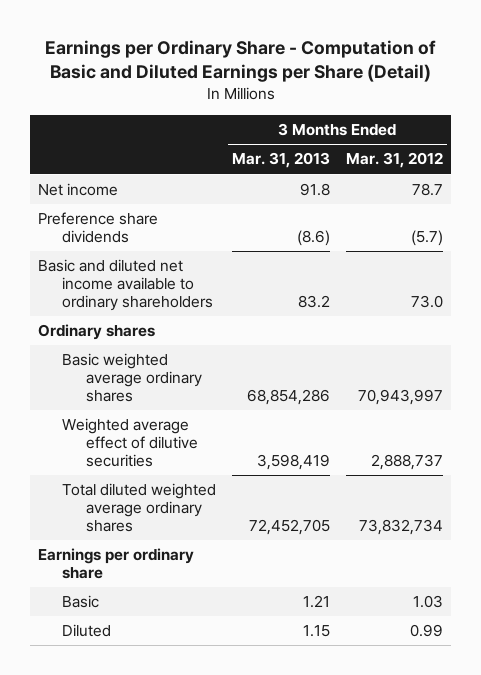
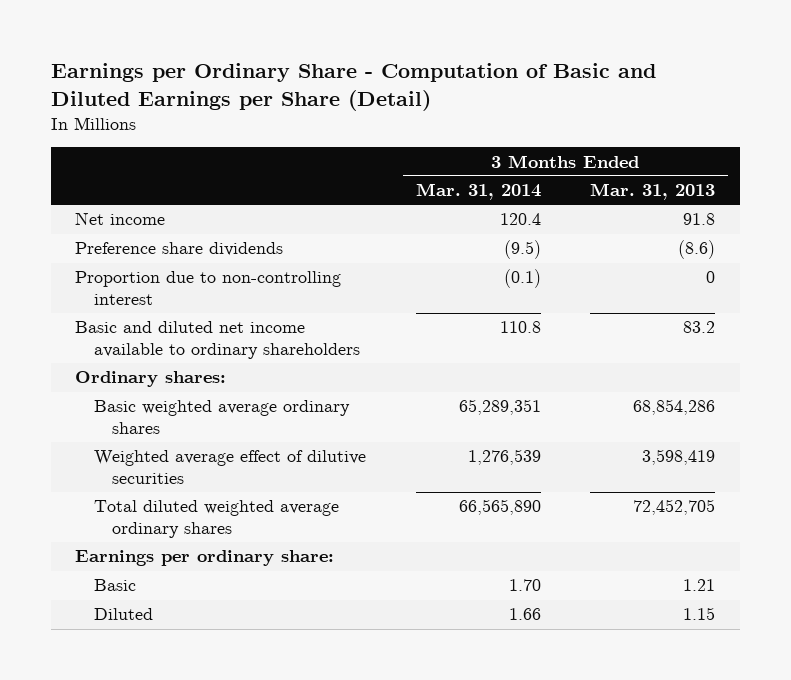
- | 3 Months Ended Mar. 31, 2013 | 3 Months Ended Mar. 31, 2012
+ | 3 Months Ended Mar. 31, 2014 | 3 Months Ended Mar. 31, 2013
+ Proportion due to non-controlling interest | (0.1) | 0
- Ordinary shares
+ Ordinary shares:
- Earnings per ordinary share
+ Earnings per ordinary share:

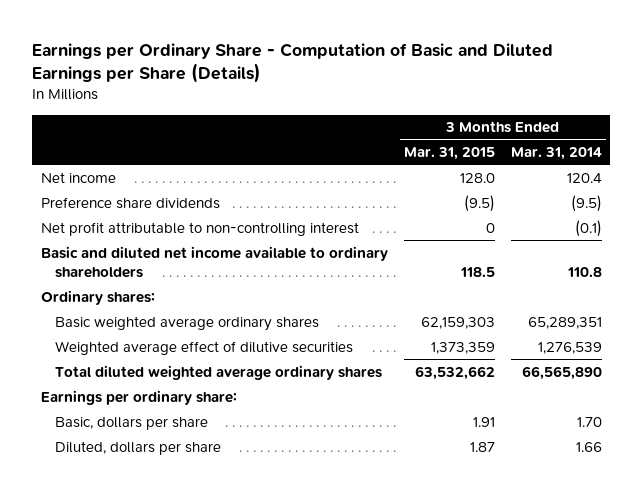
- Earnings per Ordinary Share - Computation of Basic and Diluted Earnings per Share (Detail)
+ Earnings per Ordinary Share - Computation of Basic and Diluted Earnings per Share (Details)
- | 3 Months Ended Mar. 31, 2014 | 3 Months Ended Mar. 31, 2013
+ | 3 Months Ended Mar. 31, 2015 | 3 Months Ended Mar. 31, 2014
- Proportion due to non-controlling interest | (0.1) | 0
+ Net profit attributable to non-controlling interest | 0 | (0.1)
- Basic | 1.70 | 1.21
- Diluted | 1.66 | 1.15
+ Basic, dollars per share | 1.91 | 1.70
+ Diluted, dollars per share | 1.87 | 1.66

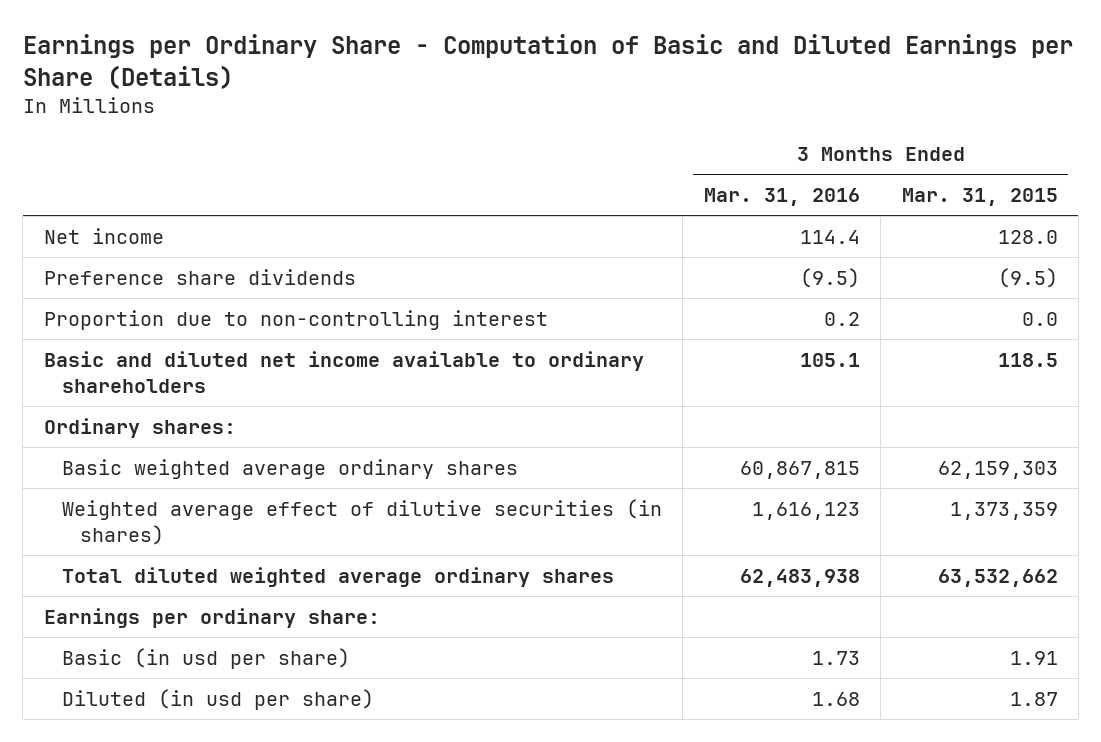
- | 3 Months Ended Mar. 31, 2015 | 3 Months Ended Mar. 31, 2014
+ | 3 Months Ended Mar. 31, 2016 | 3 Months Ended Mar. 31, 2015
- Net profit attributable to non-controlling interest | 0 | (0.1)
+ Proportion due to non-controlling interest | 0.2 | 0.0
- Weighted average effect of dilutive securities | 1,373,359 | 1,276,539
+ Weighted average effect of dilutive securities (in shares) | 1,616,123 | 1,373,359
- Basic, dollars per share | 1.91 | 1.70
- Diluted, dollars per share | 1.87 | 1.66
+ Basic (in usd per share) | 1.73 | 1.91
+ Diluted (in usd per share) | 1.68 | 1.87

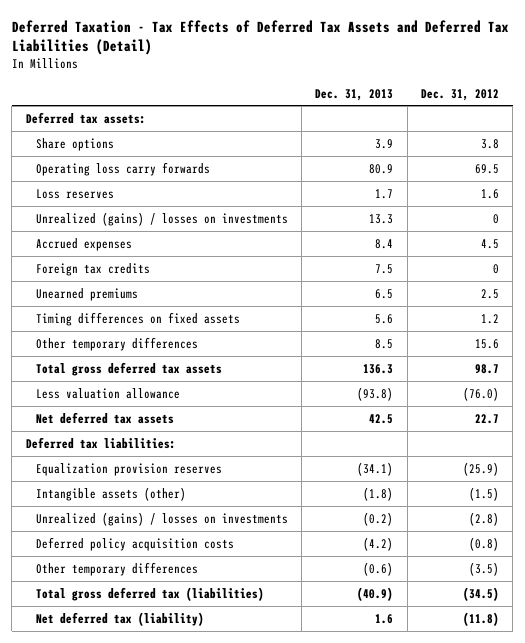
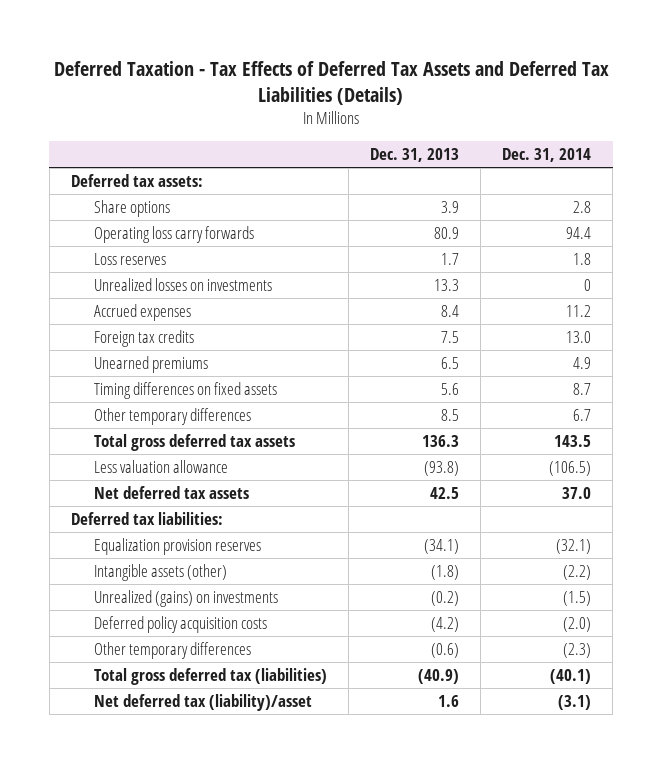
- Deferred Taxation - Tax Effects of Deferred Tax Assets and Deferred Tax Liabilities (Detail)
+ Deferred Taxation - Tax Effects of Deferred Tax Assets and Deferred Tax Liabilities (Details)
- | Dec. 31, 2013 | Dec. 31, 2012
+ | Dec. 31, 2013 | Dec. 31, 2014
- Unrealized (gains) / losses on investments | 13.3 | 0
+ Unrealized losses on investments | 13.3 | 0
- Unrealized (gains) / losses on investments | (0.2) | (2.8)
+ Unrealized (gains) on investments | (0.2) | (1.5)
- Net deferred tax (liability) | 1.6 | (11.8)
+ Net deferred tax (liability)/asset | 1.6 | (3.1)

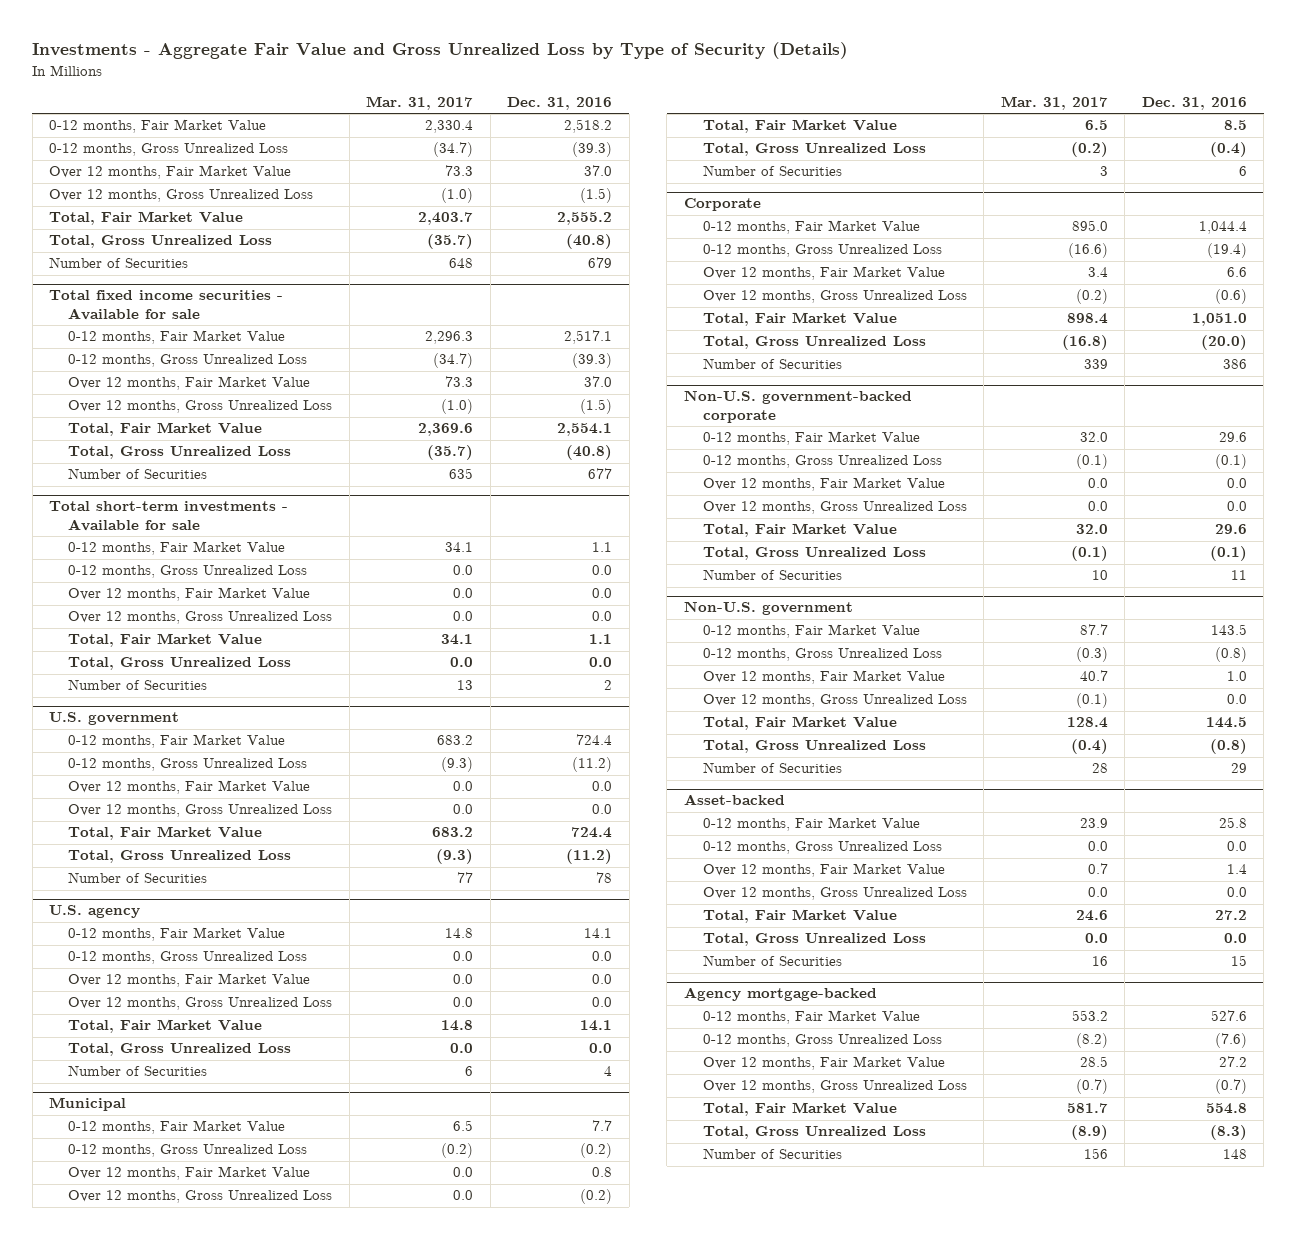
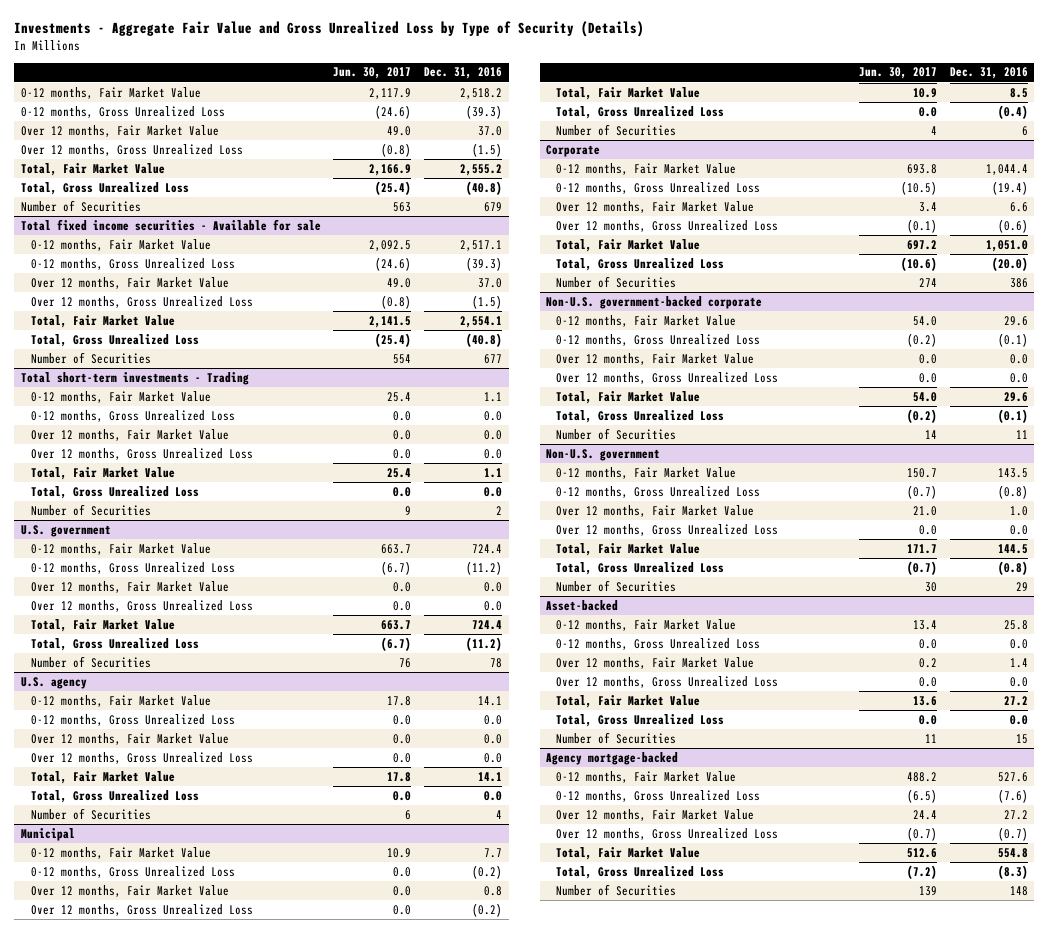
- | Mar. 31, 2017 | Dec. 31, 2016
+ | Jun. 30, 2017 | Dec. 31, 2016
- Total short-term investments - Available for sale
+ Total short-term investments - Trading

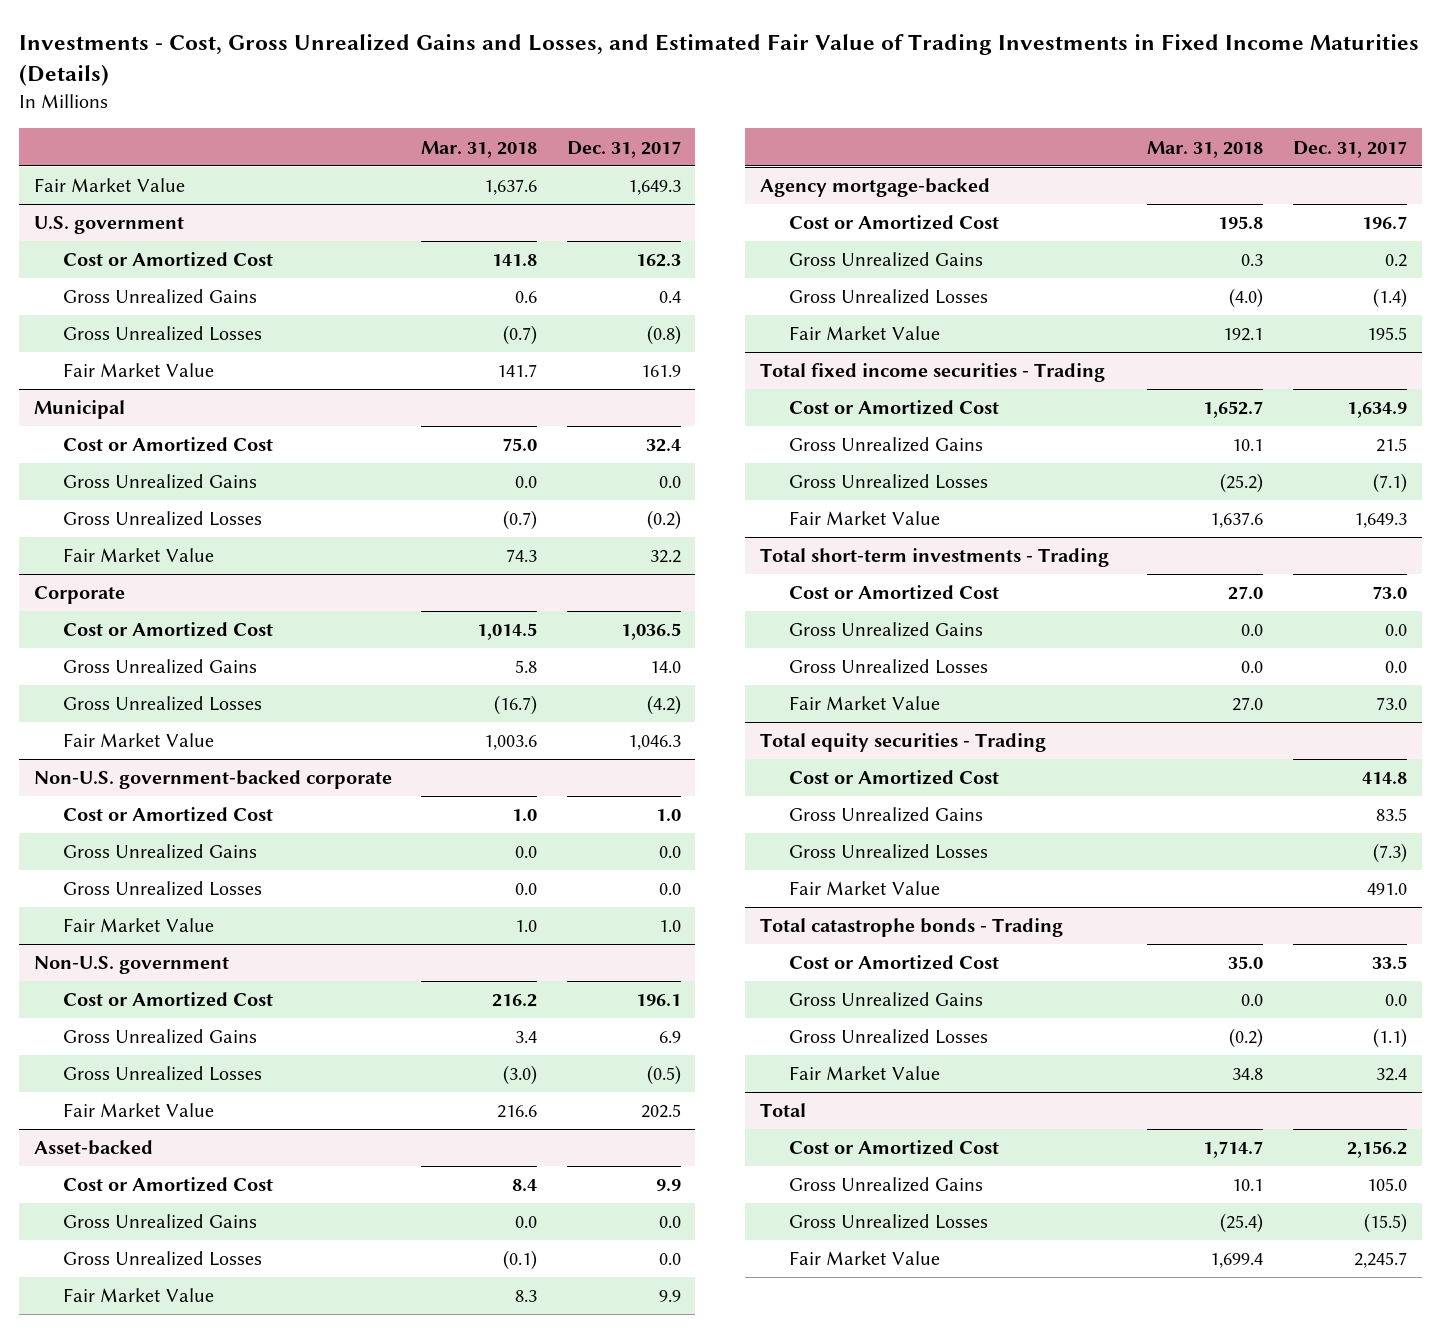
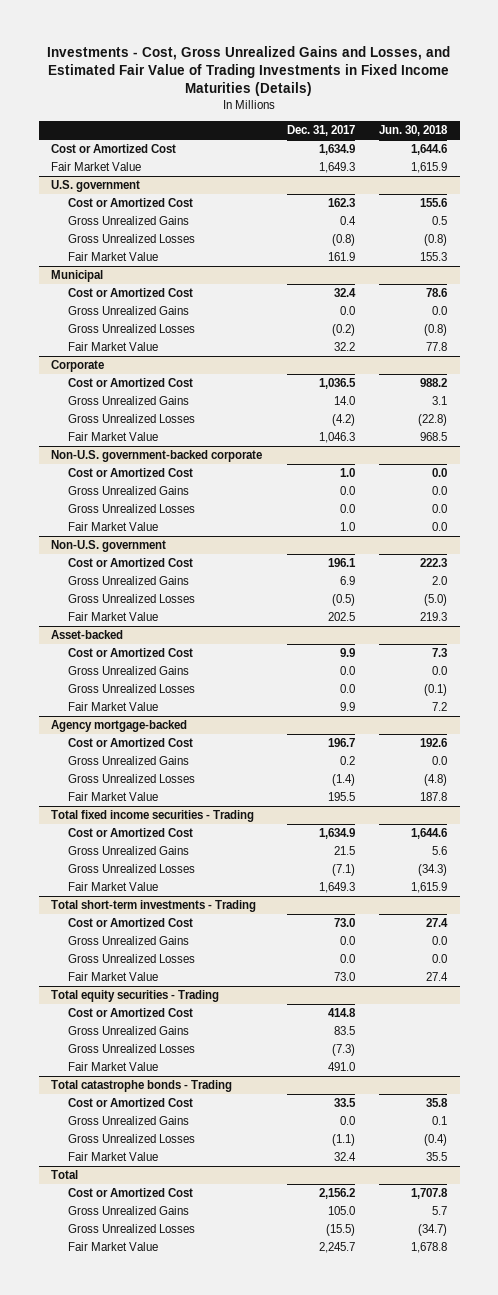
- | Mar. 31, 2018 | Dec. 31, 2017
+ | Dec. 31, 2017 | Jun. 30, 2018
+ Cost or Amortized Cost | 1,634.9 | 1,644.6

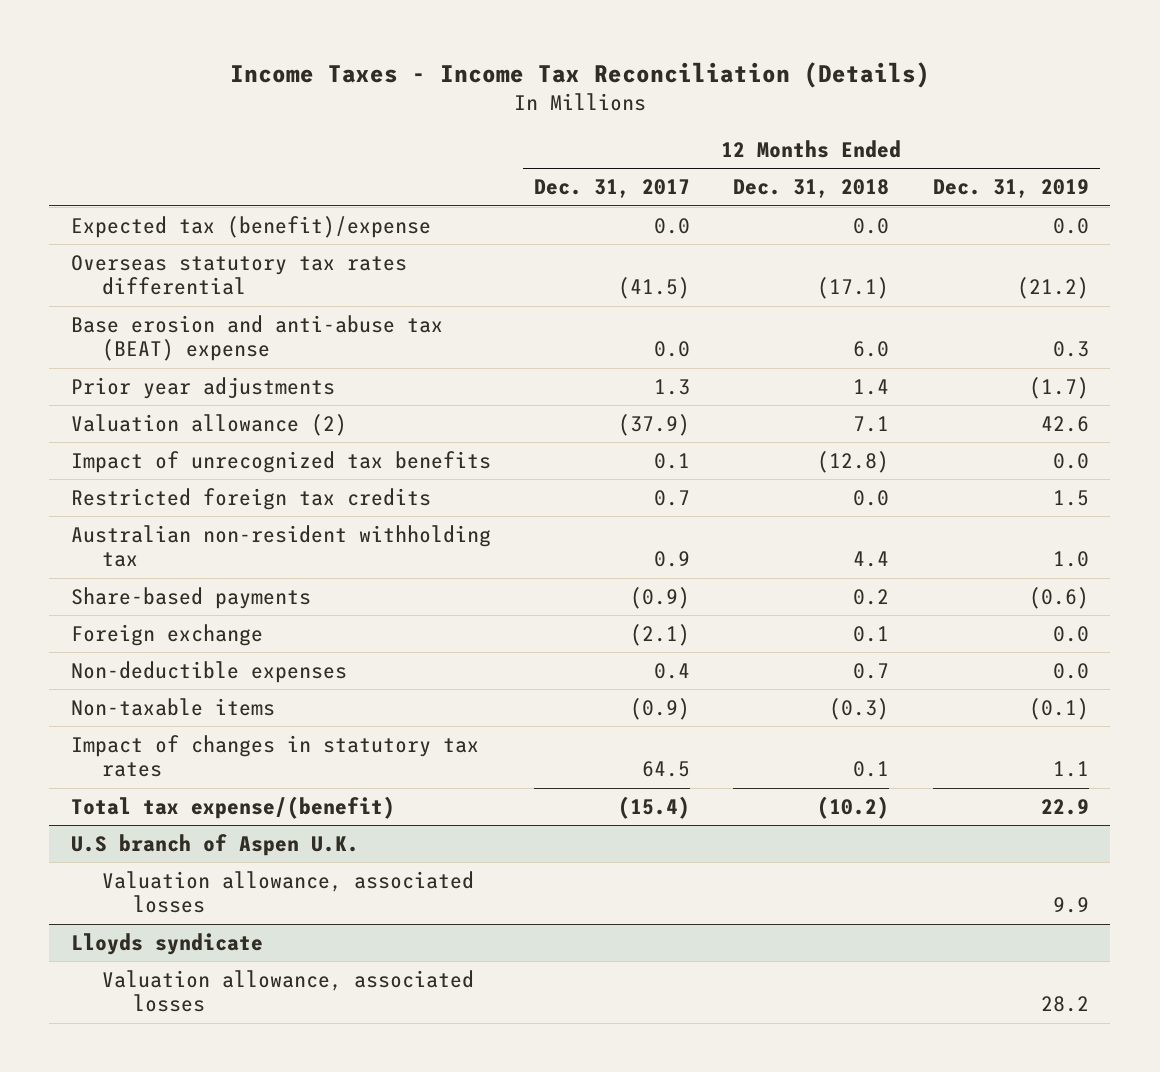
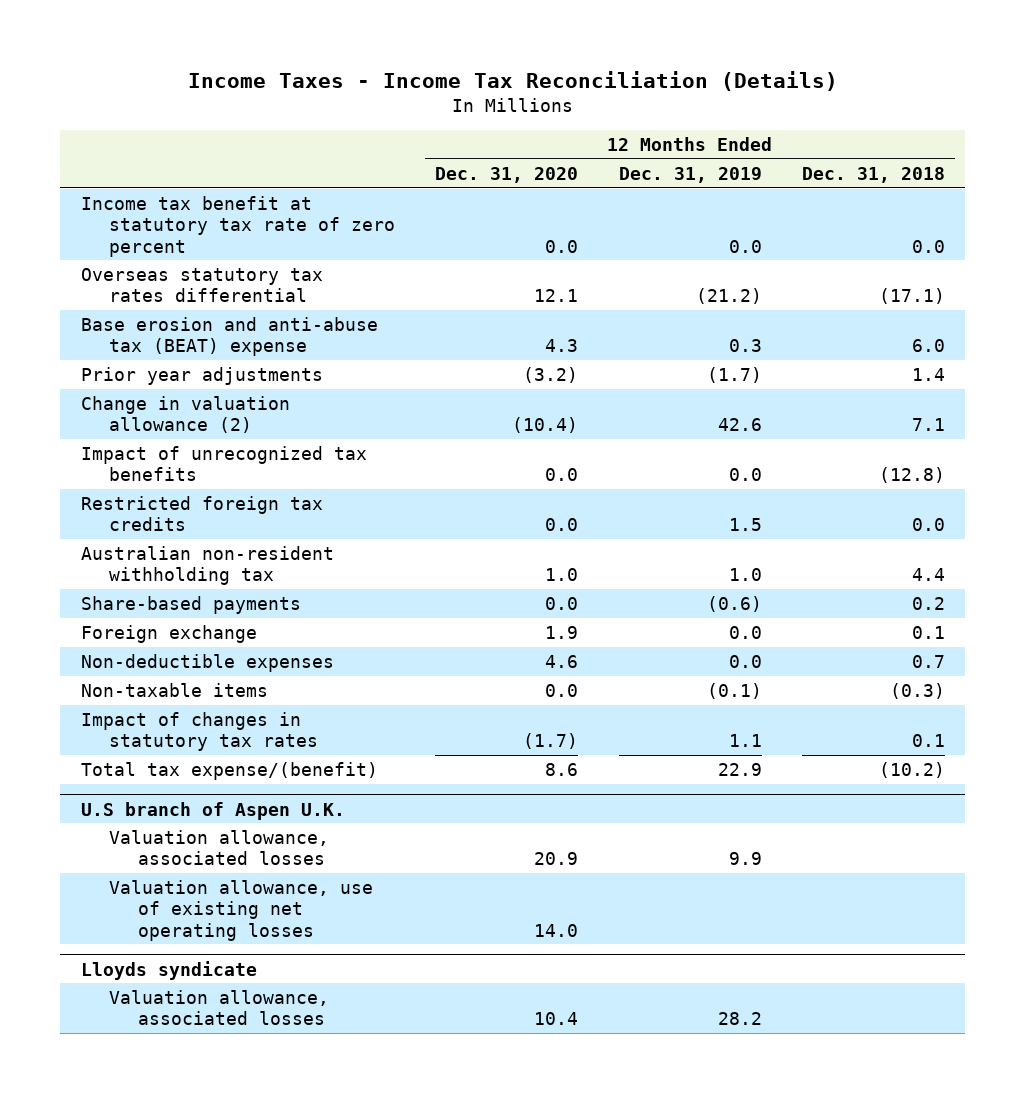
- | 12 Months Ended Dec. 31, 2017 | 12 Months Ended Dec. 31, 2018 | 12 Months Ended Dec. 31, 2019
+ | 12 Months Ended Dec. 31, 2020 | 12 Months Ended Dec. 31, 2019 | 12 Months Ended Dec. 31, 2018
- Expected tax (benefit)/expense | 0.0 | 0.0 | 0.0
+ Income tax benefit at statutory tax rate of zero percent | 0.0 | 0.0 | 0.0
- Valuation allowance (2) | (37.9) | 7.1 | 42.6
+ Change in valuation allowance (2) | (10.4) | 42.6 | 7.1
@ U.S branch of Aspen U.K.
+ Valuation allowance, use of existing net operating losses | 14.0 | |

